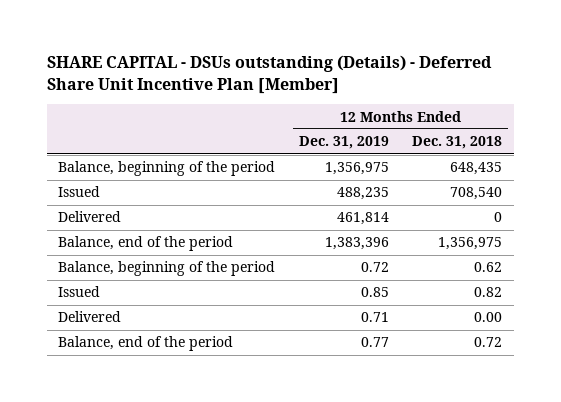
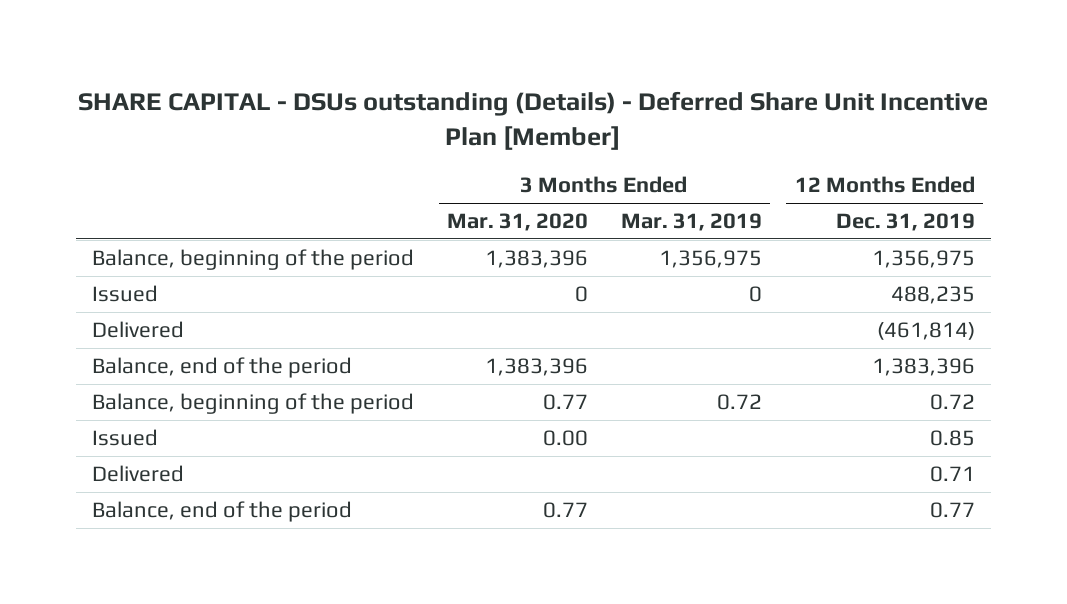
- | 12 Months Ended Dec. 31, 2019 | 12 Months Ended Dec. 31, 2018
+ | 3 Months Ended Mar. 31, 2020 | 3 Months Ended Mar. 31, 2019 | 12 Months Ended Dec. 31, 2019
- Delivered | 461,814 | 0
+ Delivered | | | (461,814)

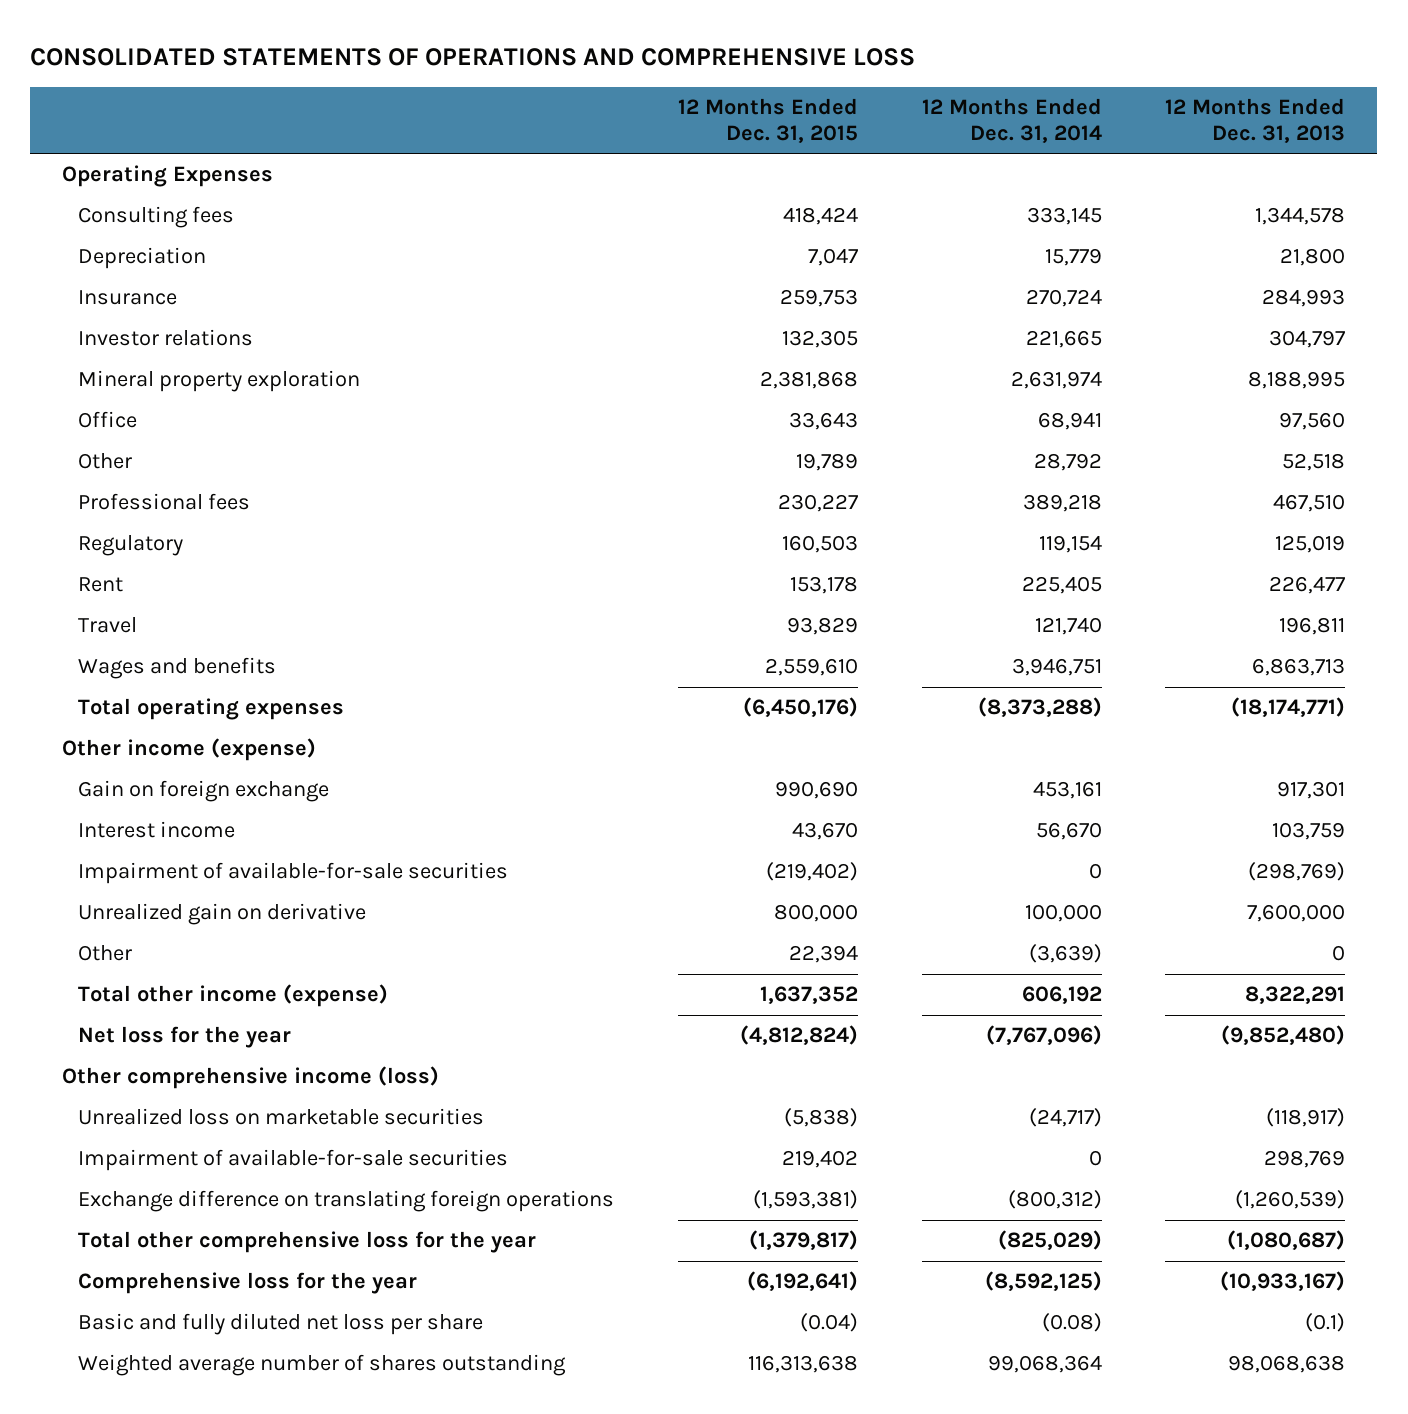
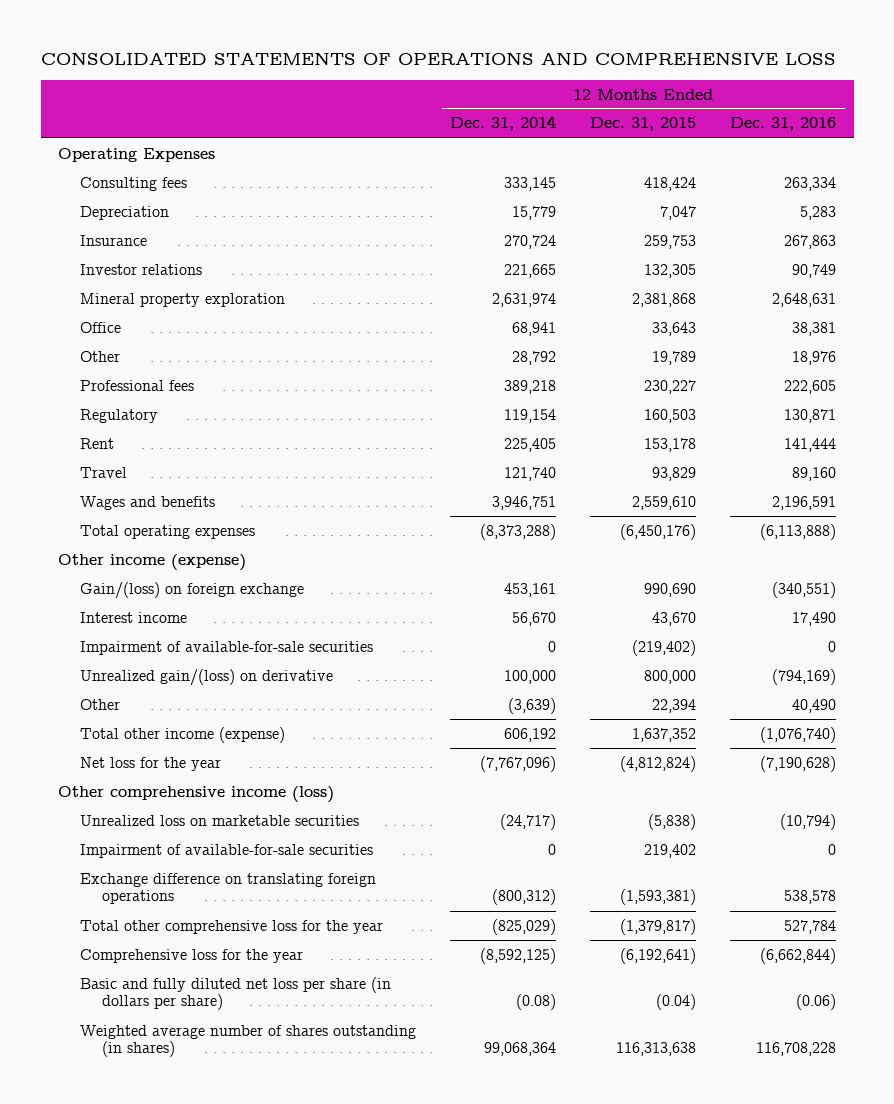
- | 12 Months Ended Dec. 31, 2015 | 12 Months Ended Dec. 31, 2014 | 12 Months Ended Dec. 31, 2013
+ | 12 Months Ended Dec. 31, 2014 | 12 Months Ended Dec. 31, 2015 | 12 Months Ended Dec. 31, 2016
- Gain on foreign exchange | 990,690 | 453,161 | 917,301
+ Gain/(loss) on foreign exchange | 453,161 | 990,690 | (340,551)
- Unrealized gain on derivative | 800,000 | 100,000 | 7,600,000
+ Unrealized gain/(loss) on derivative | 100,000 | 800,000 | (794,169)
- Basic and fully diluted net loss per share | (0.04) | (0.08) | (0.1)
- Weighted average number of shares outstanding | 116,313,638 | 99,068,364 | 98,068,638
+ Basic and fully diluted net loss per share (in dollars per share) | (0.08) | (0.04) | (0.06)
+ Weighted average number of shares outstanding (in shares) | 99,068,364 | 116,313,638 | 116,708,228

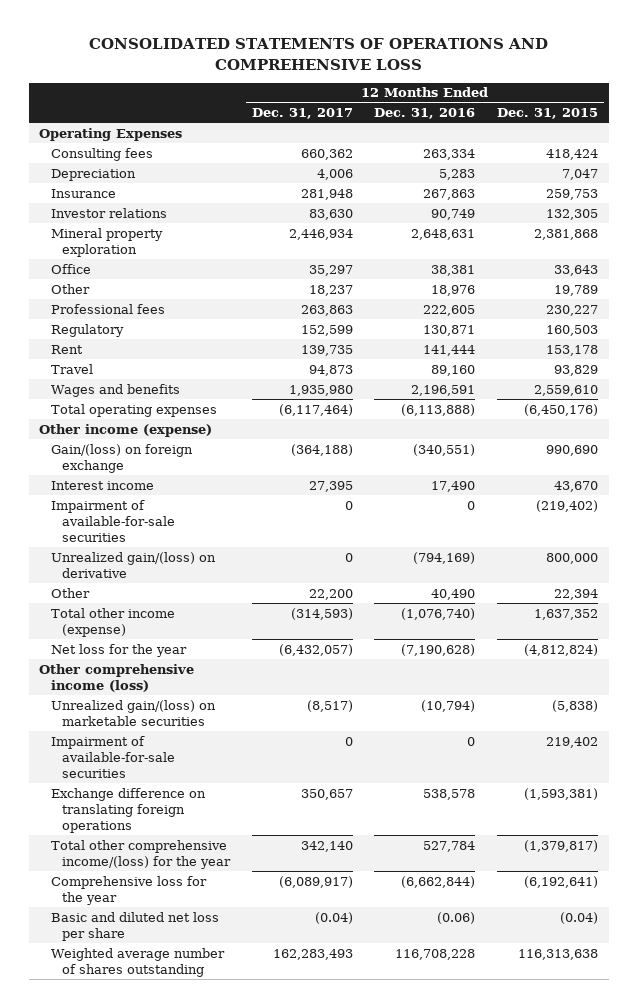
- | 12 Months Ended Dec. 31, 2014 | 12 Months Ended Dec. 31, 2015 | 12 Months Ended Dec. 31, 2016
+ | 12 Months Ended Dec. 31, 2017 | 12 Months Ended Dec. 31, 2016 | 12 Months Ended Dec. 31, 2015
- Unrealized loss on marketable securities | (24,717) | (5,838) | (10,794)
+ Unrealized gain/(loss) on marketable securities | (8,517) | (10,794) | (5,838)
- Total other comprehensive loss for the year | (825,029) | (1,379,817) | 527,784
+ Total other comprehensive income/(loss) for the year | 342,140 | 527,784 | (1,379,817)
- Basic and fully diluted net loss per share (in dollars per share) | (0.08) | (0.04) | (0.06)
- Weighted average number of shares outstanding (in shares) | 99,068,364 | 116,313,638 | 116,708,228
+ Basic and diluted net loss per share | (0.04) | (0.06) | (0.04)
+ Weighted average number of shares outstanding | 162,283,493 | 116,708,228 | 116,313,638

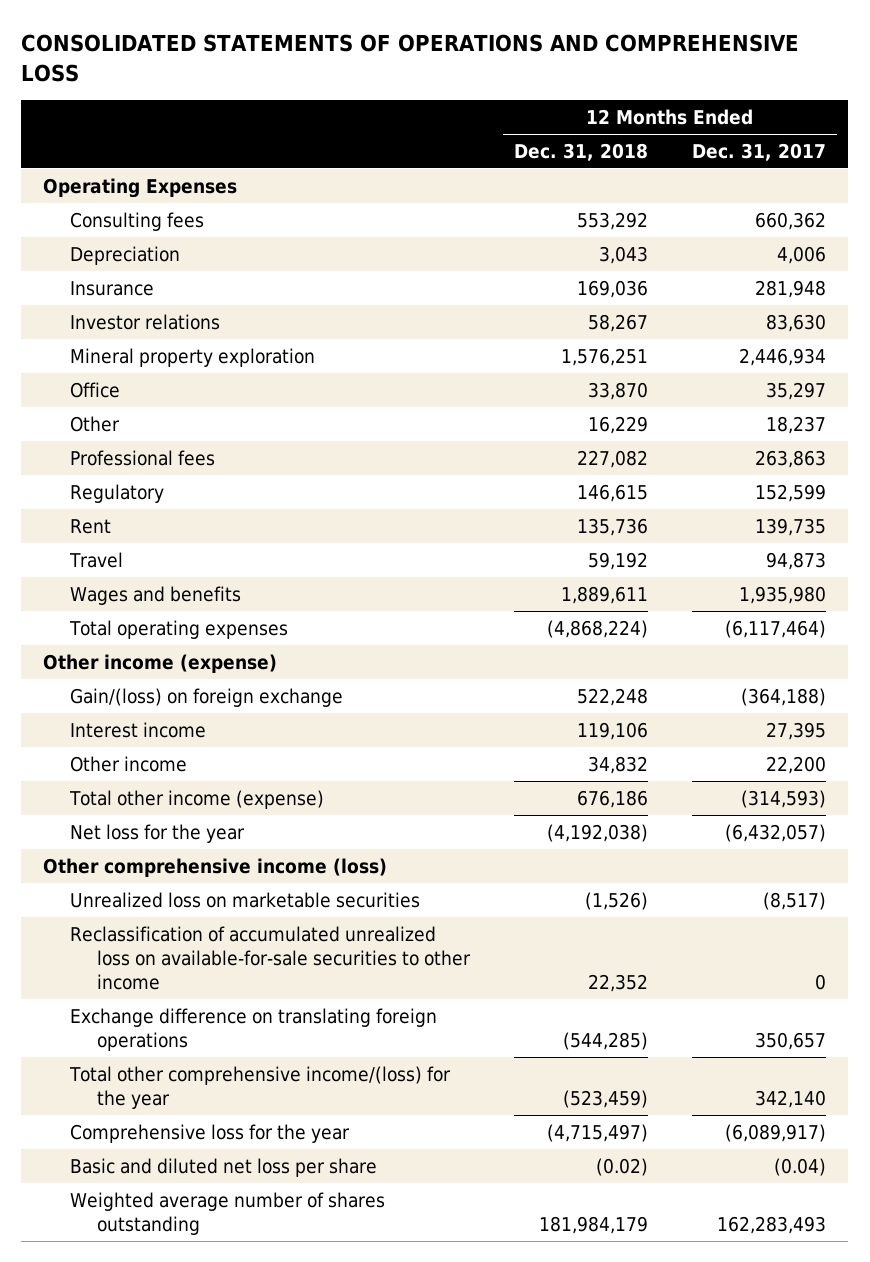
- | 12 Months Ended Dec. 31, 2017 | 12 Months Ended Dec. 31, 2016 | 12 Months Ended Dec. 31, 2015
+ | 12 Months Ended Dec. 31, 2018 | 12 Months Ended Dec. 31, 2017
- Impairment of available-for-sale securities | 0 | 0 | (219,402)
- Unrealized gain/(loss) on derivative | 0 | (794,169) | 800,000
- Other | 22,200 | 40,490 | 22,394
+ Other income | 34,832 | 22,200
- Unrealized gain/(loss) on marketable securities | (8,517) | (10,794) | (5,838)
- Impairment of available-for-sale securities | 0 | 0 | 219,402
+ Unrealized loss on marketable securities | (1,526) | (8,517)
+ Reclassification of accumulated unrealized loss on available-for-sale securities to other income | 22,352 | 0

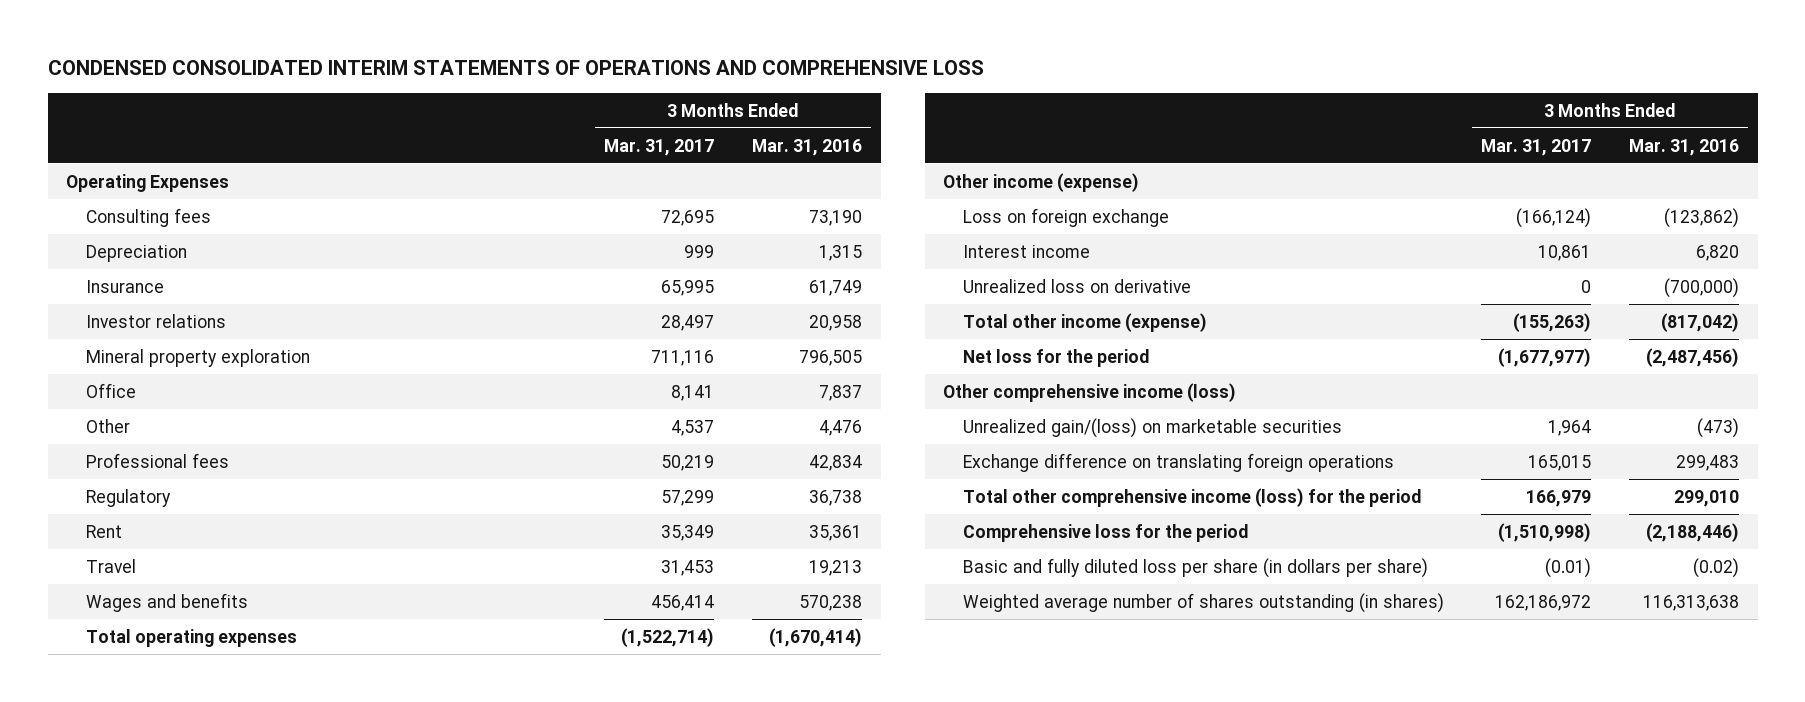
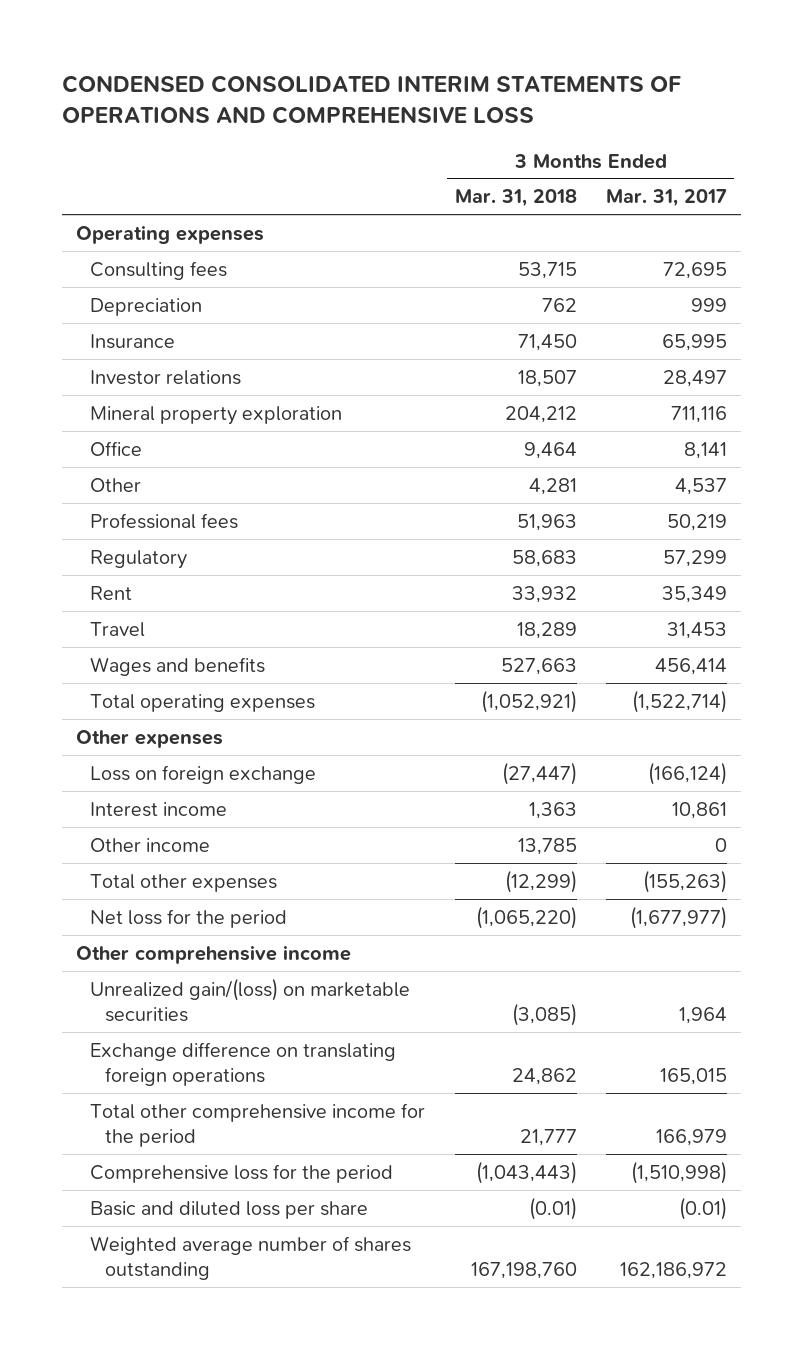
- | 3 Months Ended Mar. 31, 2017 | 3 Months Ended Mar. 31, 2016
+ | 3 Months Ended Mar. 31, 2018 | 3 Months Ended Mar. 31, 2017
- Operating Expenses
+ Operating expenses
- Other income (expense)
+ Other expenses
- Unrealized loss on derivative | 0 | (700,000)
- Total other income (expense) | (155,263) | (817,042)
+ Other income | 13,785 | 0
+ Total other expenses | (12,299) | (155,263)
- Other comprehensive income (loss)
+ Other comprehensive income
- Total other comprehensive income (loss) for the period | 166,979 | 299,010
+ Total other comprehensive income for the period | 21,777 | 166,979
- Basic and fully diluted loss per share (in dollars per share) | (0.01) | (0.02)
- Weighted average number of shares outstanding (in shares) | 162,186,972 | 116,313,638
+ Basic and diluted loss per share | (0.01) | (0.01)
+ Weighted average number of shares outstanding | 167,198,760 | 162,186,972

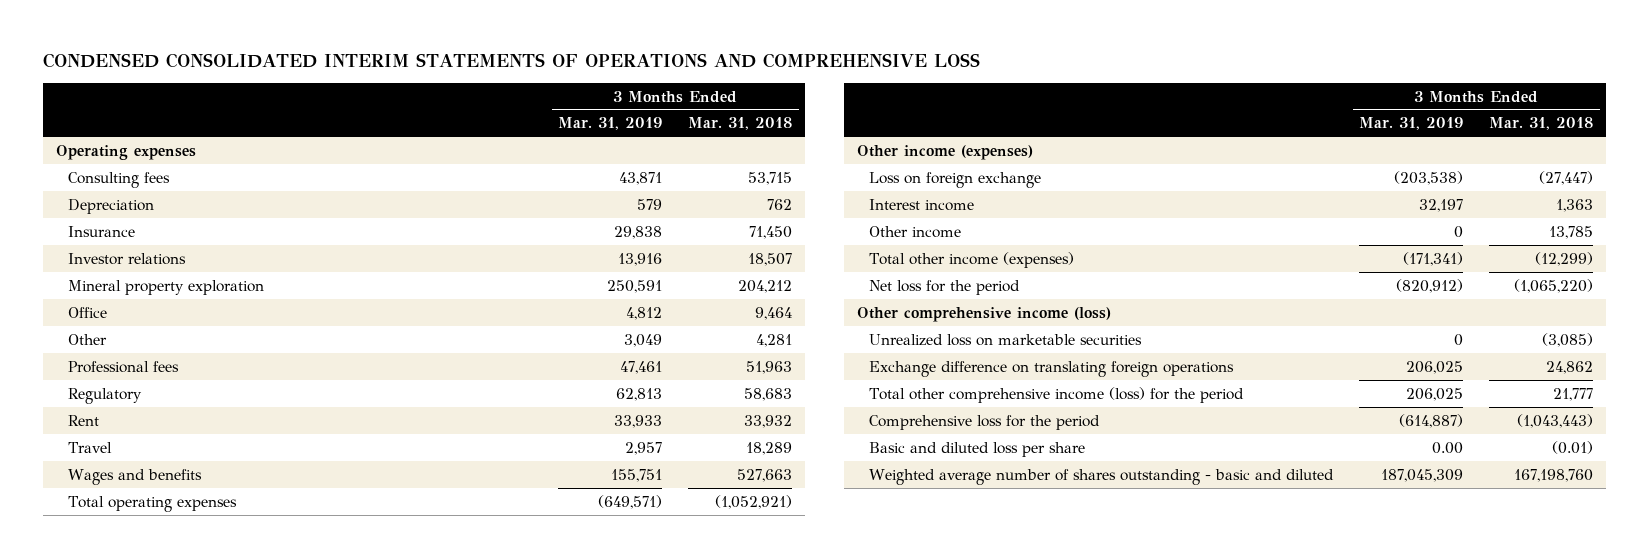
- | 3 Months Ended Mar. 31, 2018 | 3 Months Ended Mar. 31, 2017
+ | 3 Months Ended Mar. 31, 2019 | 3 Months Ended Mar. 31, 2018
- Other expenses
+ Other income (expenses)
- Total other expenses | (12,299) | (155,263)
+ Total other income (expenses) | (171,341) | (12,299)
- Other comprehensive income
- Unrealized gain/(loss) on marketable securities | (3,085) | 1,964
+ Other comprehensive income (loss)
+ Unrealized loss on marketable securities | 0 | (3,085)
- Total other comprehensive income for the period | 21,777 | 166,979
+ Total other comprehensive income (loss) for the period | 206,025 | 21,777
- Weighted average number of shares outstanding | 167,198,760 | 162,186,972
+ Weighted average number of shares outstanding - basic and diluted | 187,045,309 | 167,198,760

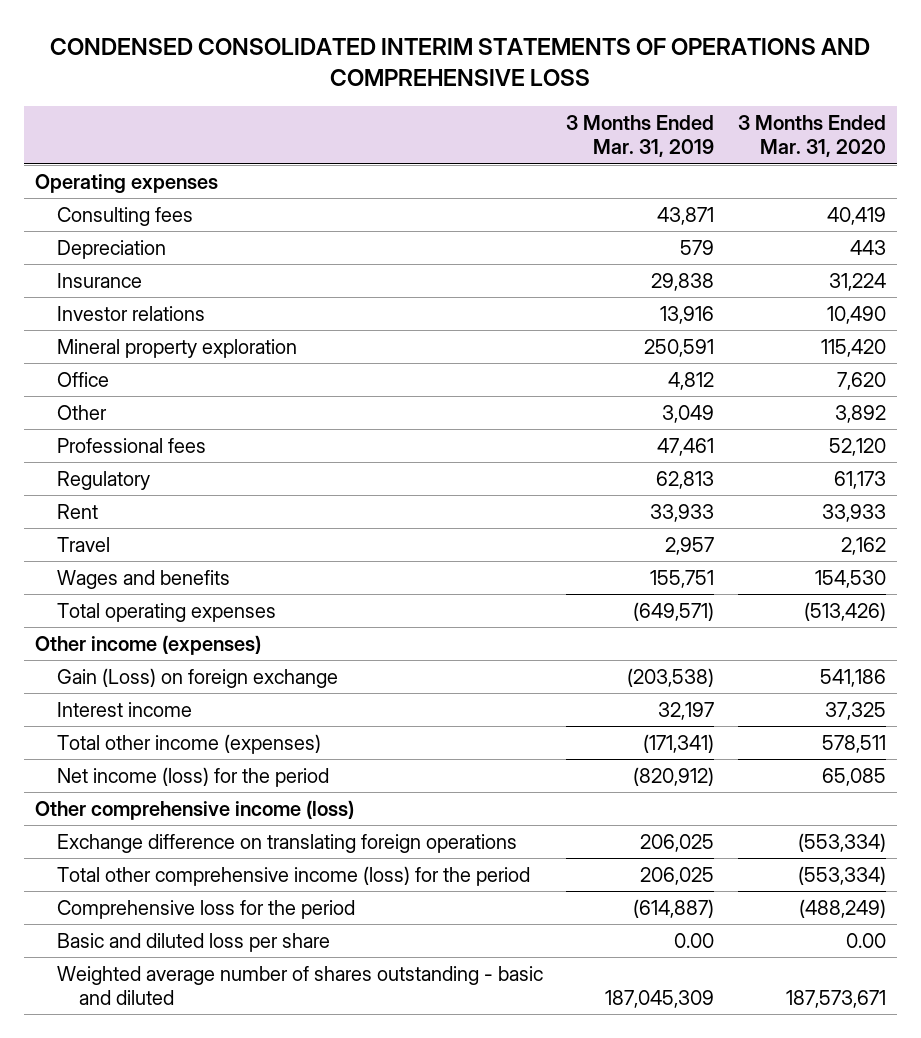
- | 3 Months Ended Mar. 31, 2019 | 3 Months Ended Mar. 31, 2018
+ | 3 Months Ended Mar. 31, 2019 | 3 Months Ended Mar. 31, 2020
- Loss on foreign exchange | (203,538) | (27,447)
+ Gain (Loss) on foreign exchange | (203,538) | 541,186
- Other income | 0 | 13,785
- Net loss for the period | (820,912) | (1,065,220)
+ Net income (loss) for the period | (820,912) | 65,085
- Unrealized loss on marketable securities | 0 | (3,085)

